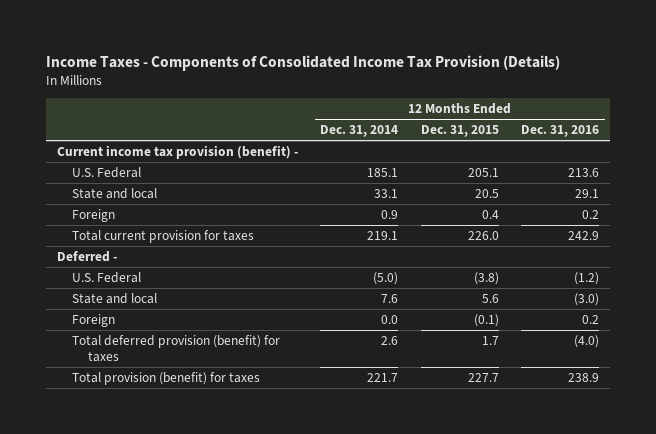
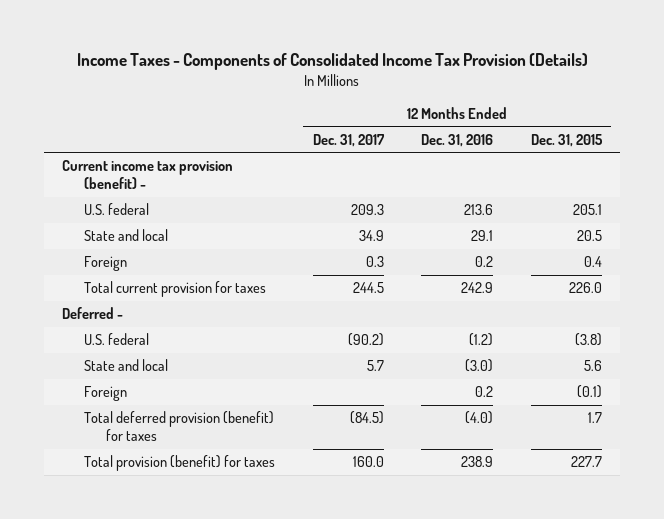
- | 12 Months Ended Dec. 31, 2014 | 12 Months Ended Dec. 31, 2015 | 12 Months Ended Dec. 31, 2016
+ | 12 Months Ended Dec. 31, 2017 | 12 Months Ended Dec. 31, 2016 | 12 Months Ended Dec. 31, 2015
- U.S. Federal | 185.1 | 205.1 | 213.6
+ U.S. federal | 209.3 | 213.6 | 205.1
- U.S. Federal | (5.0) | (3.8) | (1.2)
+ U.S. federal | (90.2) | (1.2) | (3.8)

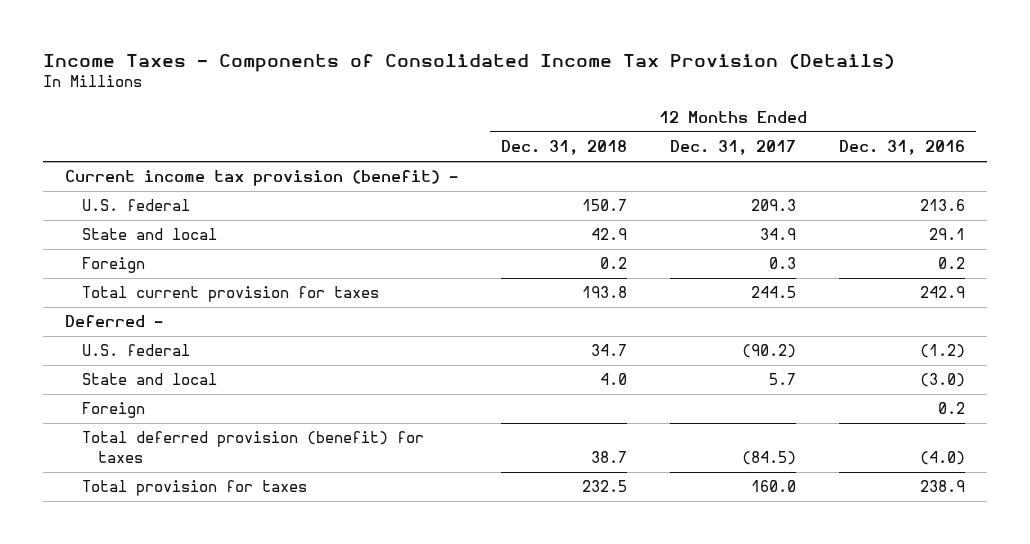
- | 12 Months Ended Dec. 31, 2017 | 12 Months Ended Dec. 31, 2016 | 12 Months Ended Dec. 31, 2015
+ | 12 Months Ended Dec. 31, 2018 | 12 Months Ended Dec. 31, 2017 | 12 Months Ended Dec. 31, 2016
- Total provision (benefit) for taxes | 160.0 | 238.9 | 227.7
+ Total provision for taxes | 232.5 | 160.0 | 238.9

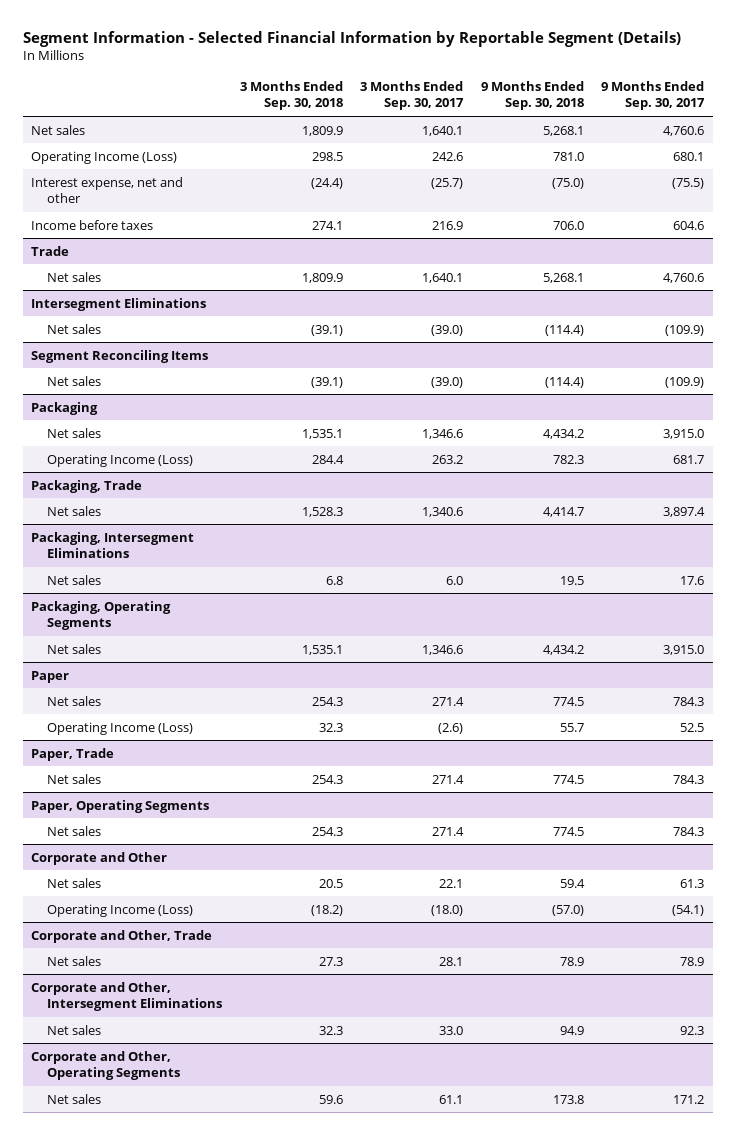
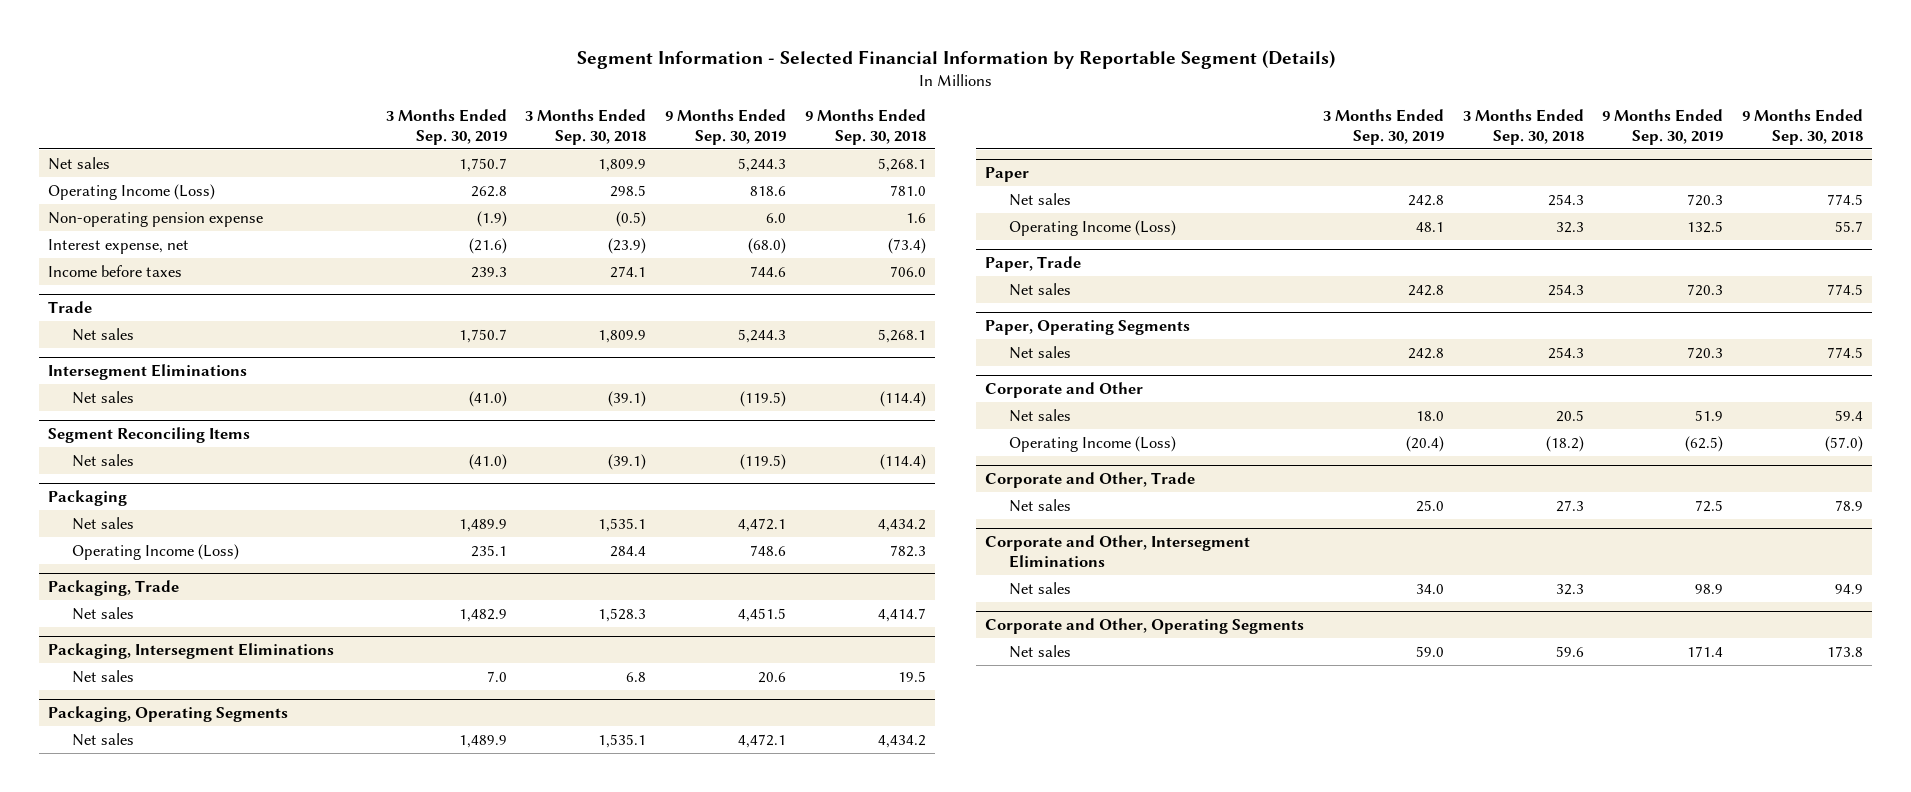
- | 3 Months Ended Sep. 30, 2018 | 3 Months Ended Sep. 30, 2017 | 9 Months Ended Sep. 30, 2018 | 9 Months Ended Sep. 30, 2017
+ | 3 Months Ended Sep. 30, 2019 | 3 Months Ended Sep. 30, 2018 | 9 Months Ended Sep. 30, 2019 | 9 Months Ended Sep. 30, 2018
- Interest expense, net and other | (24.4) | (25.7) | (75.0) | (75.5)
+ Non-operating pension expense | (1.9) | (0.5) | 6.0 | 1.6
+ Interest expense, net | (21.6) | (23.9) | (68.0) | (73.4)

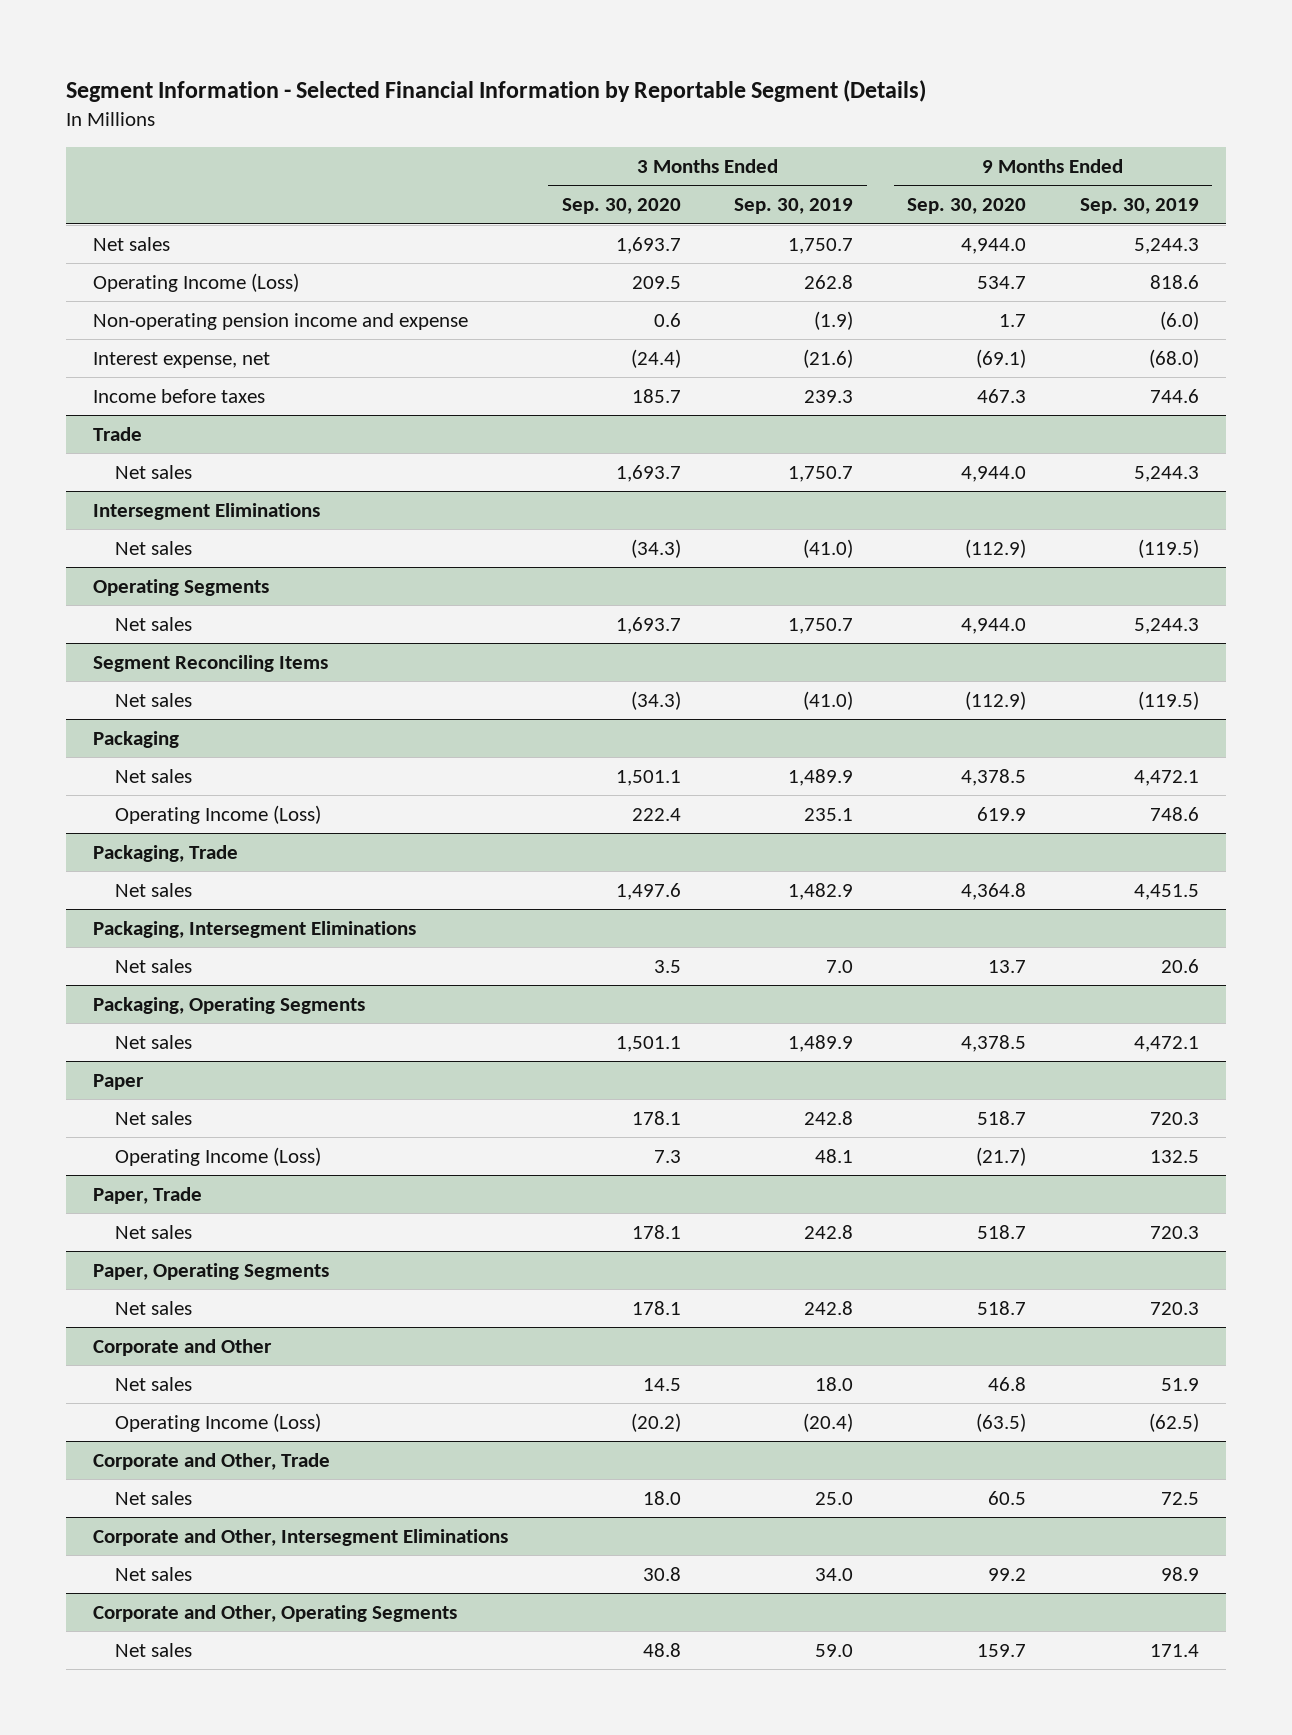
- | 3 Months Ended Sep. 30, 2019 | 3 Months Ended Sep. 30, 2018 | 9 Months Ended Sep. 30, 2019 | 9 Months Ended Sep. 30, 2018
+ | 3 Months Ended Sep. 30, 2020 | 3 Months Ended Sep. 30, 2019 | 9 Months Ended Sep. 30, 2020 | 9 Months Ended Sep. 30, 2019
- Non-operating pension expense | (1.9) | (0.5) | 6.0 | 1.6
+ Non-operating pension income and expense | 0.6 | (1.9) | 1.7 | (6.0)
+ Operating Segments
+ Net sales | 1,693.7 | 1,750.7 | 4,944.0 | 5,244.3

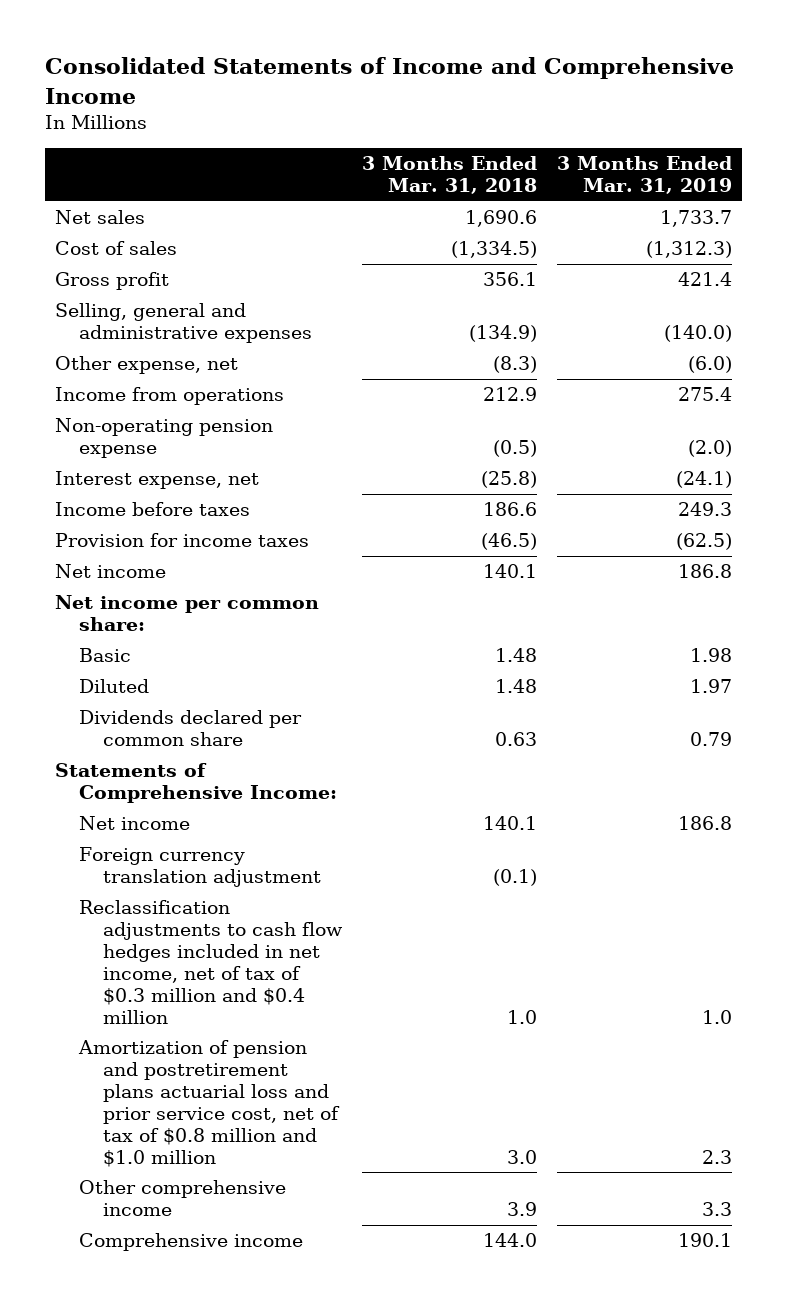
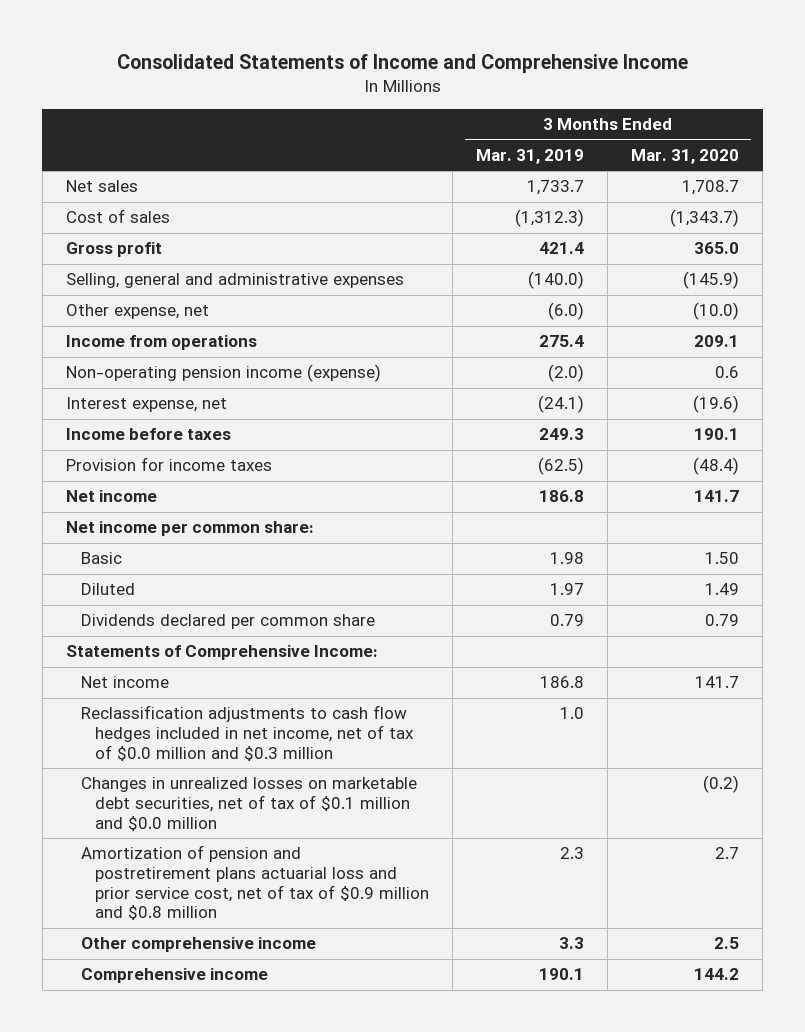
- | 3 Months Ended Mar. 31, 2018 | 3 Months Ended Mar. 31, 2019
+ | 3 Months Ended Mar. 31, 2019 | 3 Months Ended Mar. 31, 2020
- Non-operating pension expense | (0.5) | (2.0)
+ Non-operating pension income (expense) | (2.0) | 0.6
- Foreign currency translation adjustment | (0.1) |
- Reclassification adjustments to cash flow hedges included in net income, net of tax of $0.3 million and $0.4 million | 1.0 | 1.0
- Amortization of pension and postretirement plans actuarial loss and prior service cost, net of tax of $0.8 million and $1.0 million | 3.0 | 2.3
+ Reclassification adjustments to cash flow hedges included in net income, net of tax of $0.0 million and $0.3 million | 1.0 |
+ Changes in unrealized losses on marketable debt securities, net of tax of $0.1 million and $0.0 million | | (0.2)
+ Amortization of pension and postretirement plans actuarial loss and prior service cost, net of tax of $0.9 million and $0.8 million | 2.3 | 2.7

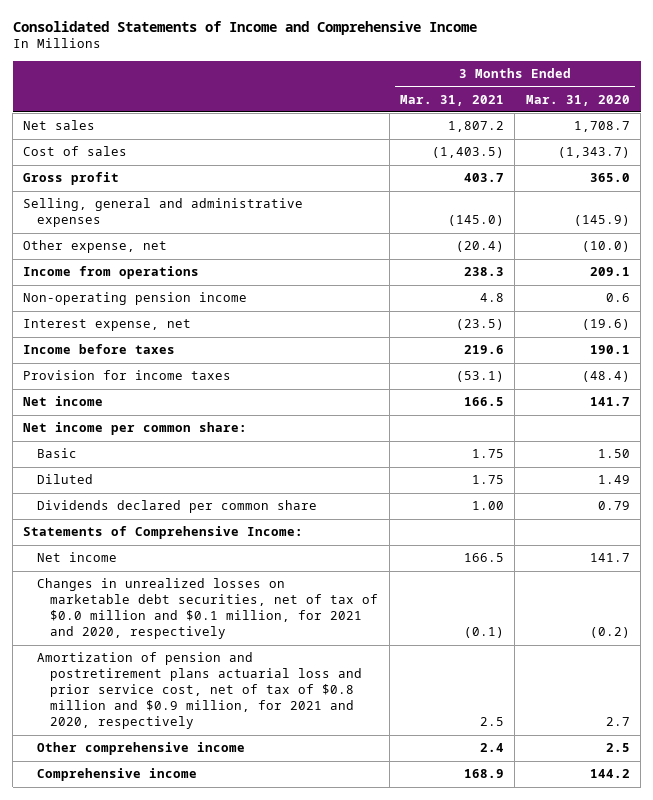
- | 3 Months Ended Mar. 31, 2019 | 3 Months Ended Mar. 31, 2020
+ | 3 Months Ended Mar. 31, 2021 | 3 Months Ended Mar. 31, 2020
- Non-operating pension income (expense) | (2.0) | 0.6
+ Non-operating pension income | 4.8 | 0.6
- Reclassification adjustments to cash flow hedges included in net income, net of tax of $0.0 million and $0.3 million | 1.0 |
- Changes in unrealized losses on marketable debt securities, net of tax of $0.1 million and $0.0 million | | (0.2)
- Amortization of pension and postretirement plans actuarial loss and prior service cost, net of tax of $0.9 million and $0.8 million | 2.3 | 2.7
+ Changes in unrealized losses on marketable debt securities, net of tax of $0.0 million and $0.1 million, for 2021 and 2020, respectively | (0.1) | (0.2)
+ Amortization of pension and postretirement plans actuarial loss and prior service cost, net of tax of $0.8 million and $0.9 million, for 2021 and 2020, respectively | 2.5 | 2.7

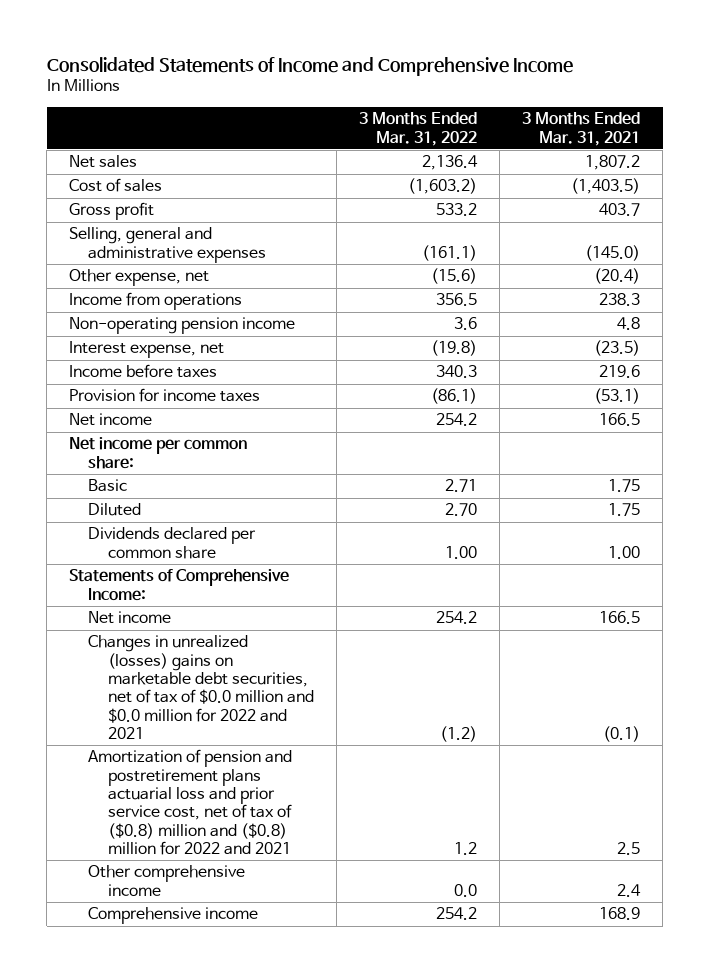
- | 3 Months Ended Mar. 31, 2021 | 3 Months Ended Mar. 31, 2020
+ | 3 Months Ended Mar. 31, 2022 | 3 Months Ended Mar. 31, 2021
- Changes in unrealized losses on marketable debt securities, net of tax of $0.0 million and $0.1 million, for 2021 and 2020, respectively | (0.1) | (0.2)
- Amortization of pension and postretirement plans actuarial loss and prior service cost, net of tax of $0.8 million and $0.9 million, for 2021 and 2020, respectively | 2.5 | 2.7
+ Changes in unrealized (losses) gains on marketable debt securities, net of tax of $0.0 million and $0.0 million for 2022 and 2021 | (1.2) | (0.1)
+ Amortization of pension and postretirement plans actuarial loss and prior service cost, net of tax of ($0.8) million and ($0.8) million for 2022 and 2021 | 1.2 | 2.5

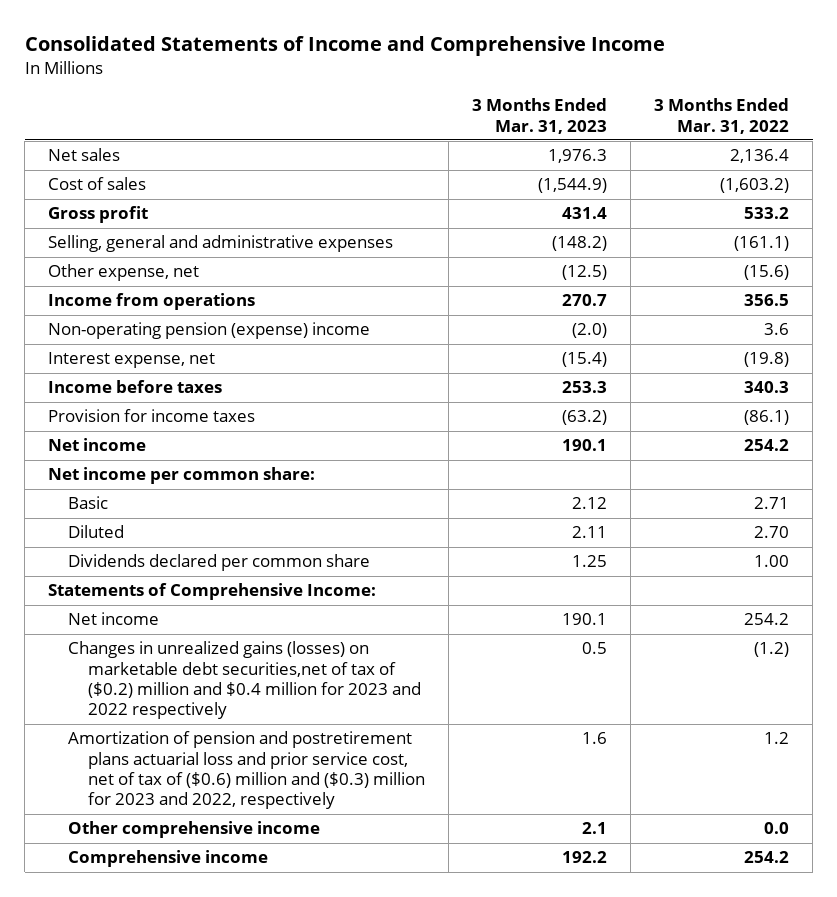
- | 3 Months Ended Mar. 31, 2022 | 3 Months Ended Mar. 31, 2021
+ | 3 Months Ended Mar. 31, 2023 | 3 Months Ended Mar. 31, 2022
- Non-operating pension income | 3.6 | 4.8
+ Non-operating pension (expense) income | (2.0) | 3.6
- Changes in unrealized (losses) gains on marketable debt securities, net of tax of $0.0 million and $0.0 million for 2022 and 2021 | (1.2) | (0.1)
- Amortization of pension and postretirement plans actuarial loss and prior service cost, net of tax of ($0.8) million and ($0.8) million for 2022 and 2021 | 1.2 | 2.5
+ Changes in unrealized gains (losses) on marketable debt securities,net of tax of ($0.2) million and $0.4 million for 2023 and 2022 respectively | 0.5 | (1.2)
+ Amortization of pension and postretirement plans actuarial loss and prior service cost, net of tax of ($0.6) million and ($0.3) million for 2023 and 2022, respectively | 1.6 | 1.2

